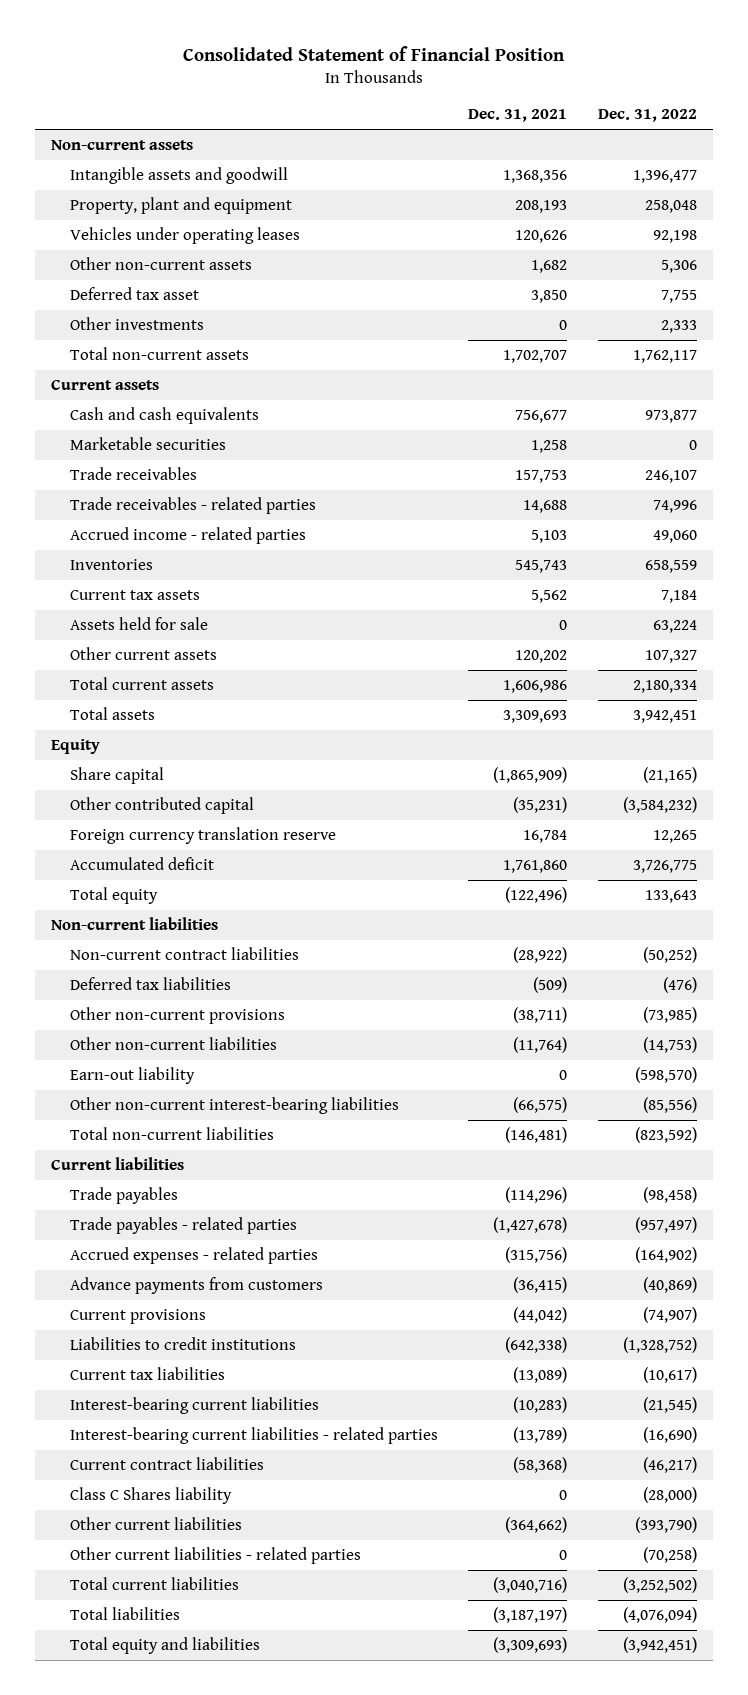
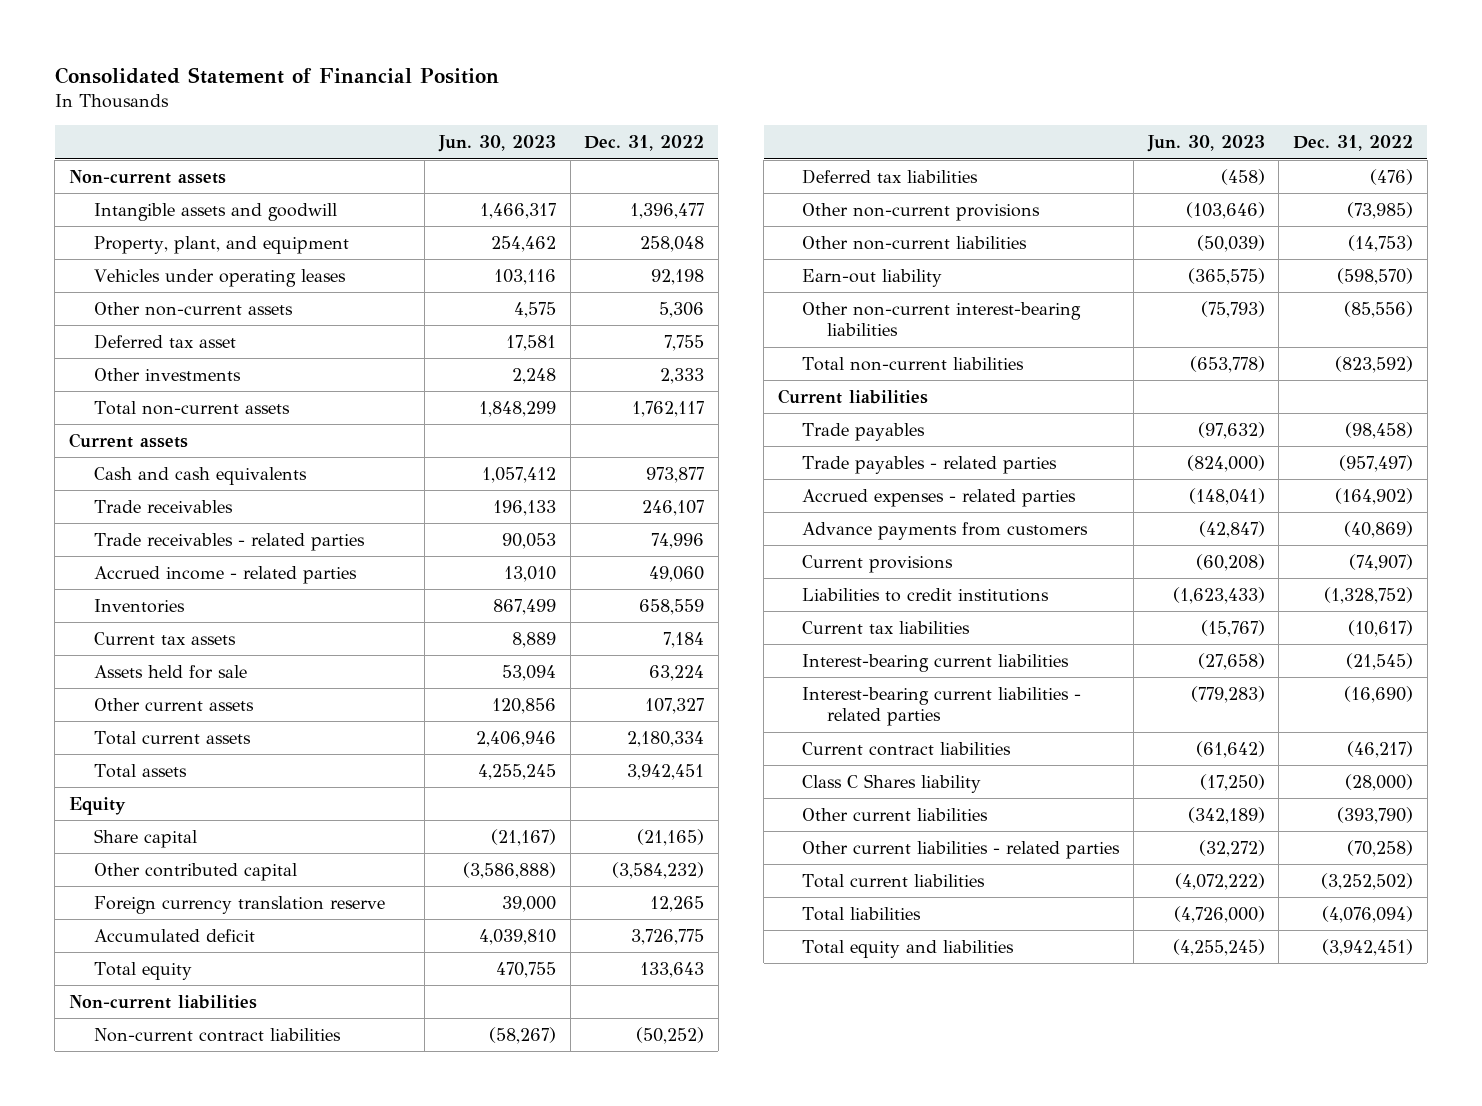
- | Dec. 31, 2021 | Dec. 31, 2022
+ | Jun. 30, 2023 | Dec. 31, 2022
- Property, plant and equipment | 208,193 | 258,048
+ Property, plant, and equipment | 254,462 | 258,048
- Marketable securities | 1,258 | 0

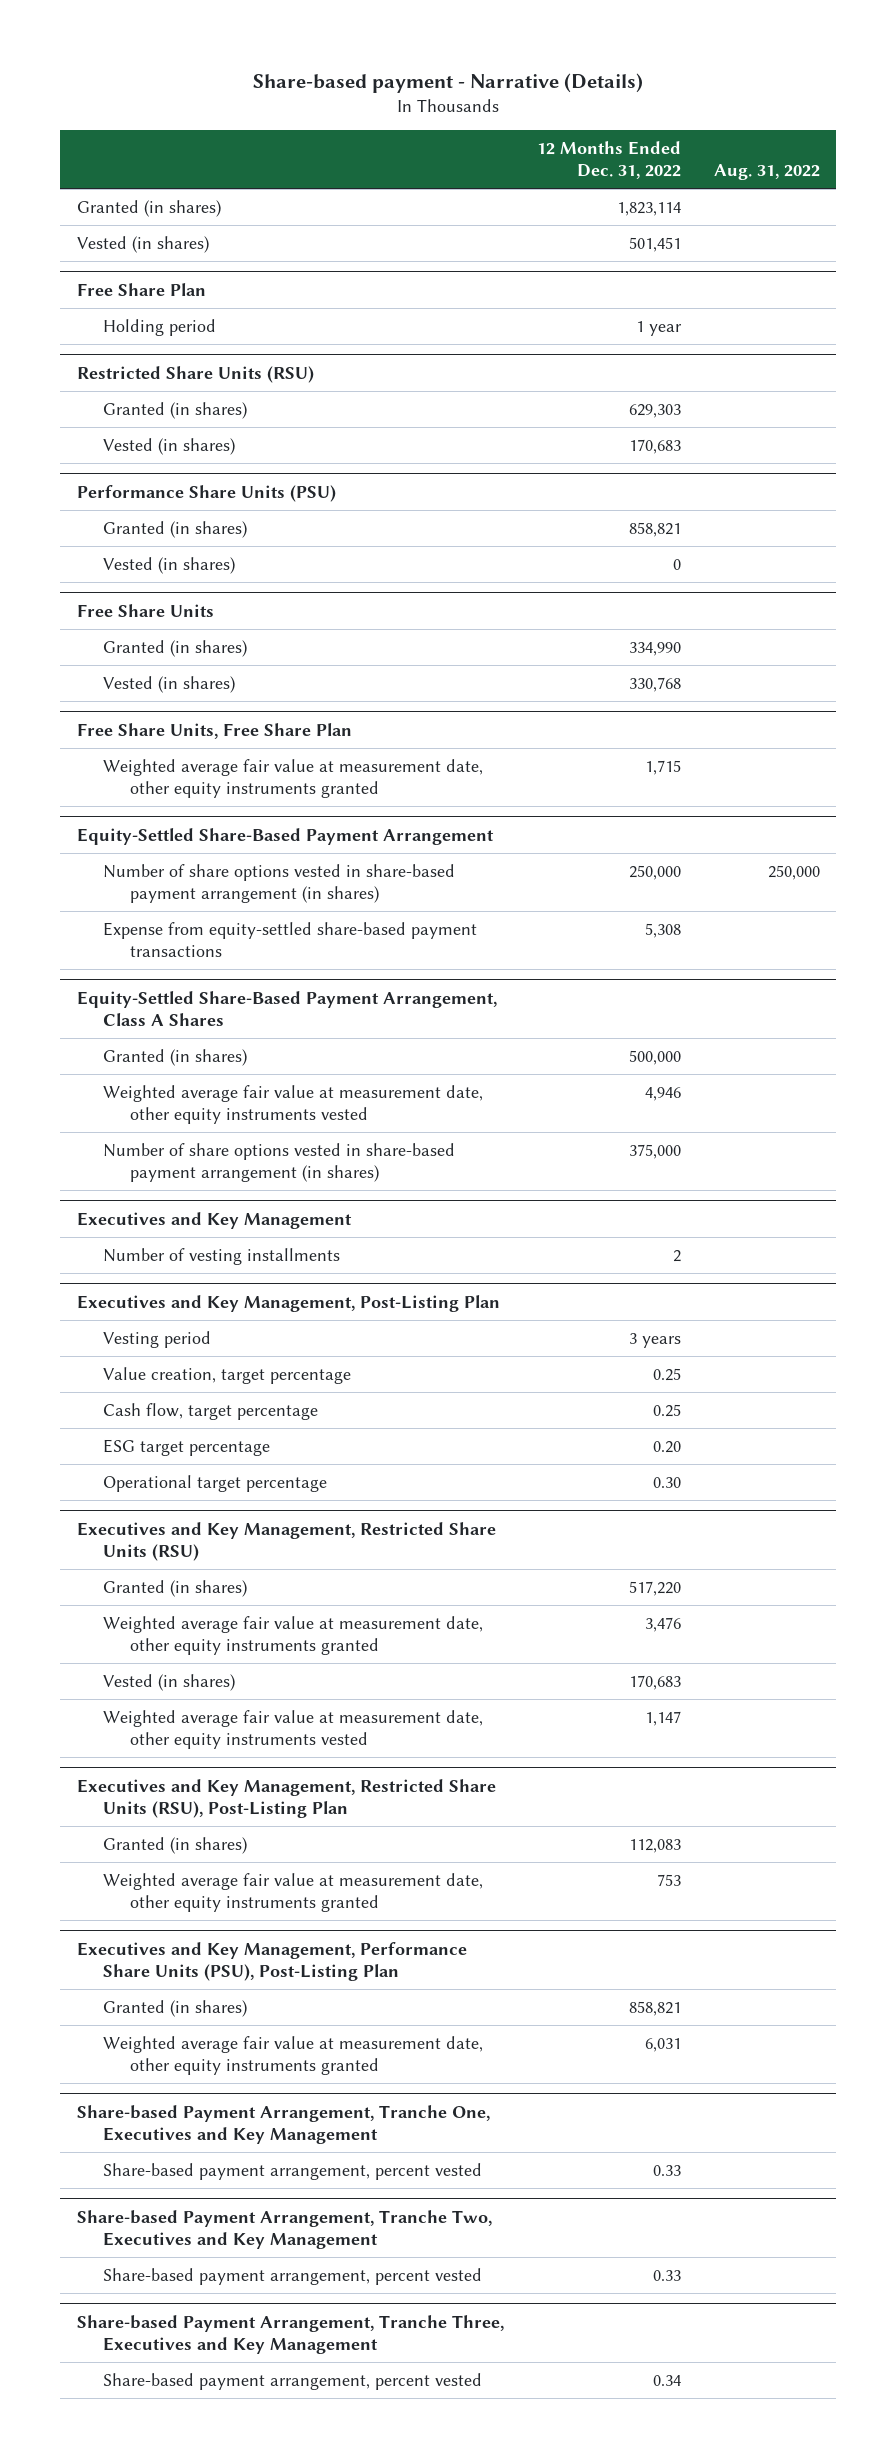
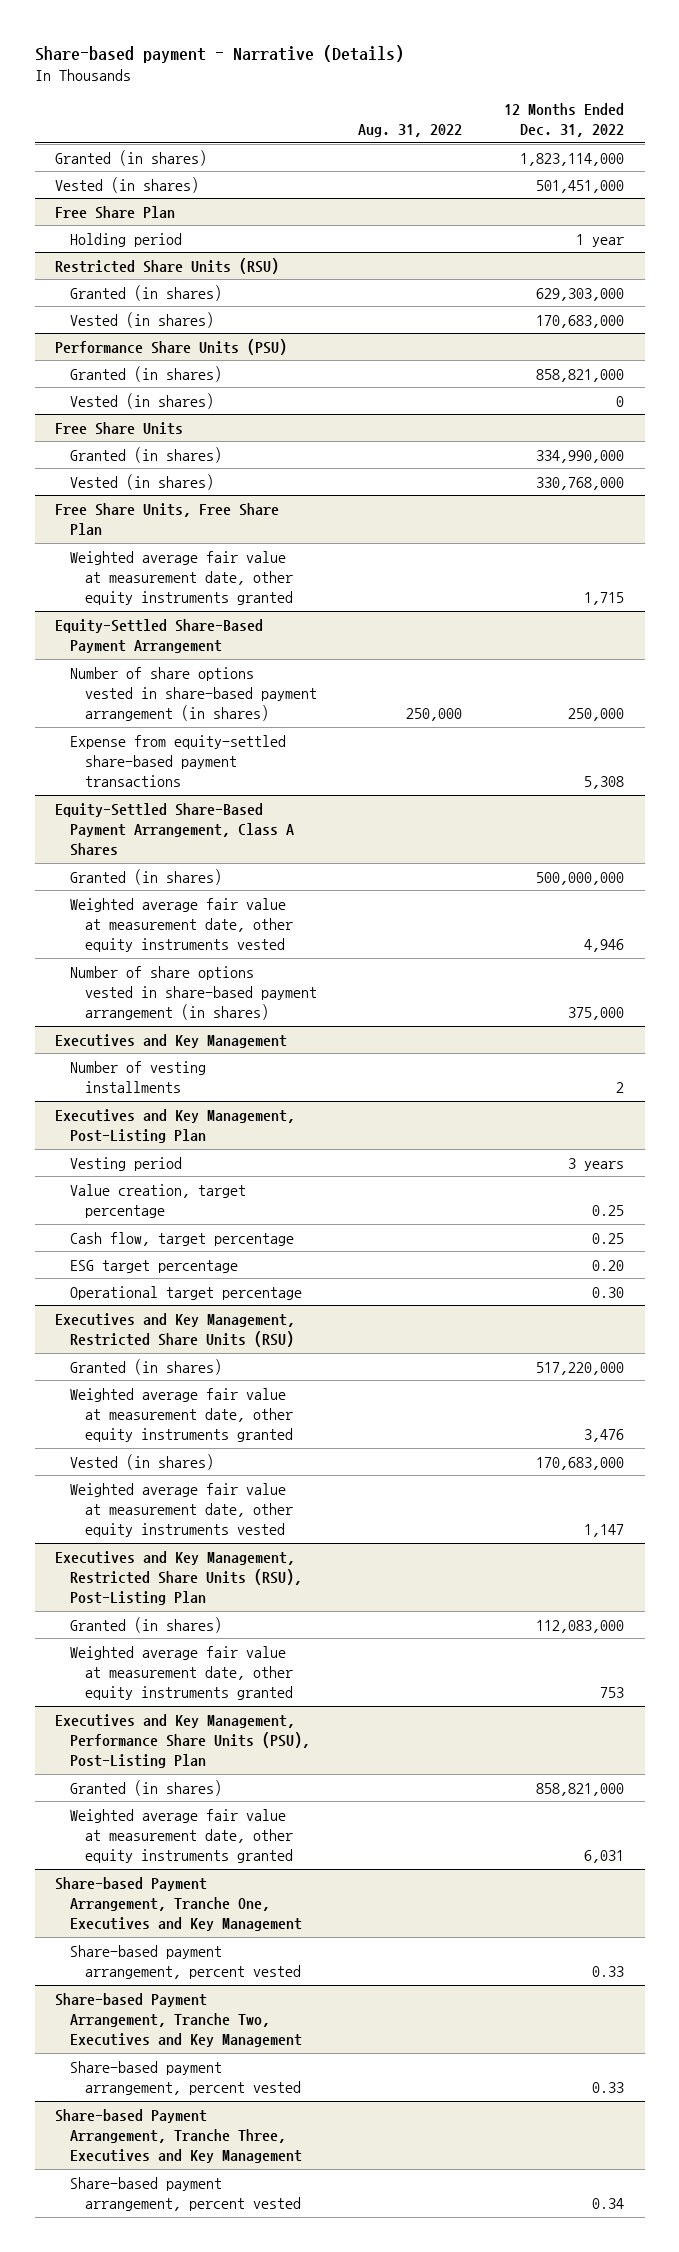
- | 12 Months Ended Dec. 31, 2022 | Aug. 31, 2022
+ | Aug. 31, 2022 | 12 Months Ended Dec. 31, 2022
- Granted (in shares) | 1,823,114 |
- Vested (in shares) | 501,451 |
+ Granted (in shares) | | 1,823,114,000
+ Vested (in shares) | | 501,451,000
@ Restricted Share Units (RSU)
- Granted (in shares) | 629,303 |
- Vested (in shares) | 170,683 |
+ Granted (in shares) | | 629,303,000
+ Vested (in shares) | | 170,683,000
@ Performance Share Units (PSU)
- Granted (in shares) | 858,821 |
+ Granted (in shares) | | 858,821,000
@ Free Share Units
- Granted (in shares) | 334,990 |
- Vested (in shares) | 330,768 |
+ Granted (in shares) | | 334,990,000
+ Vested (in shares) | | 330,768,000
@ Equity-Settled Share-Based Payment Arrangement, Class A Shares
- Granted (in shares) | 500,000 |
+ Granted (in shares) | | 500,000,000
@ Executives and Key Management, Restricted Share Units (RSU)
- Granted (in shares) | 517,220 |
+ Granted (in shares) | | 517,220,000
- Vested (in shares) | 170,683 |
+ Vested (in shares) | | 170,683,000
@ Executives and Key Management, Restricted Share Units (RSU), Post-Listing Plan
- Granted (in shares) | 112,083 |
+ Granted (in shares) | | 112,083,000
@ Executives and Key Management, Performance Share Units (PSU), Post-Listing Plan
- Granted (in shares) | 858,821 |
+ Granted (in shares) | | 858,821,000

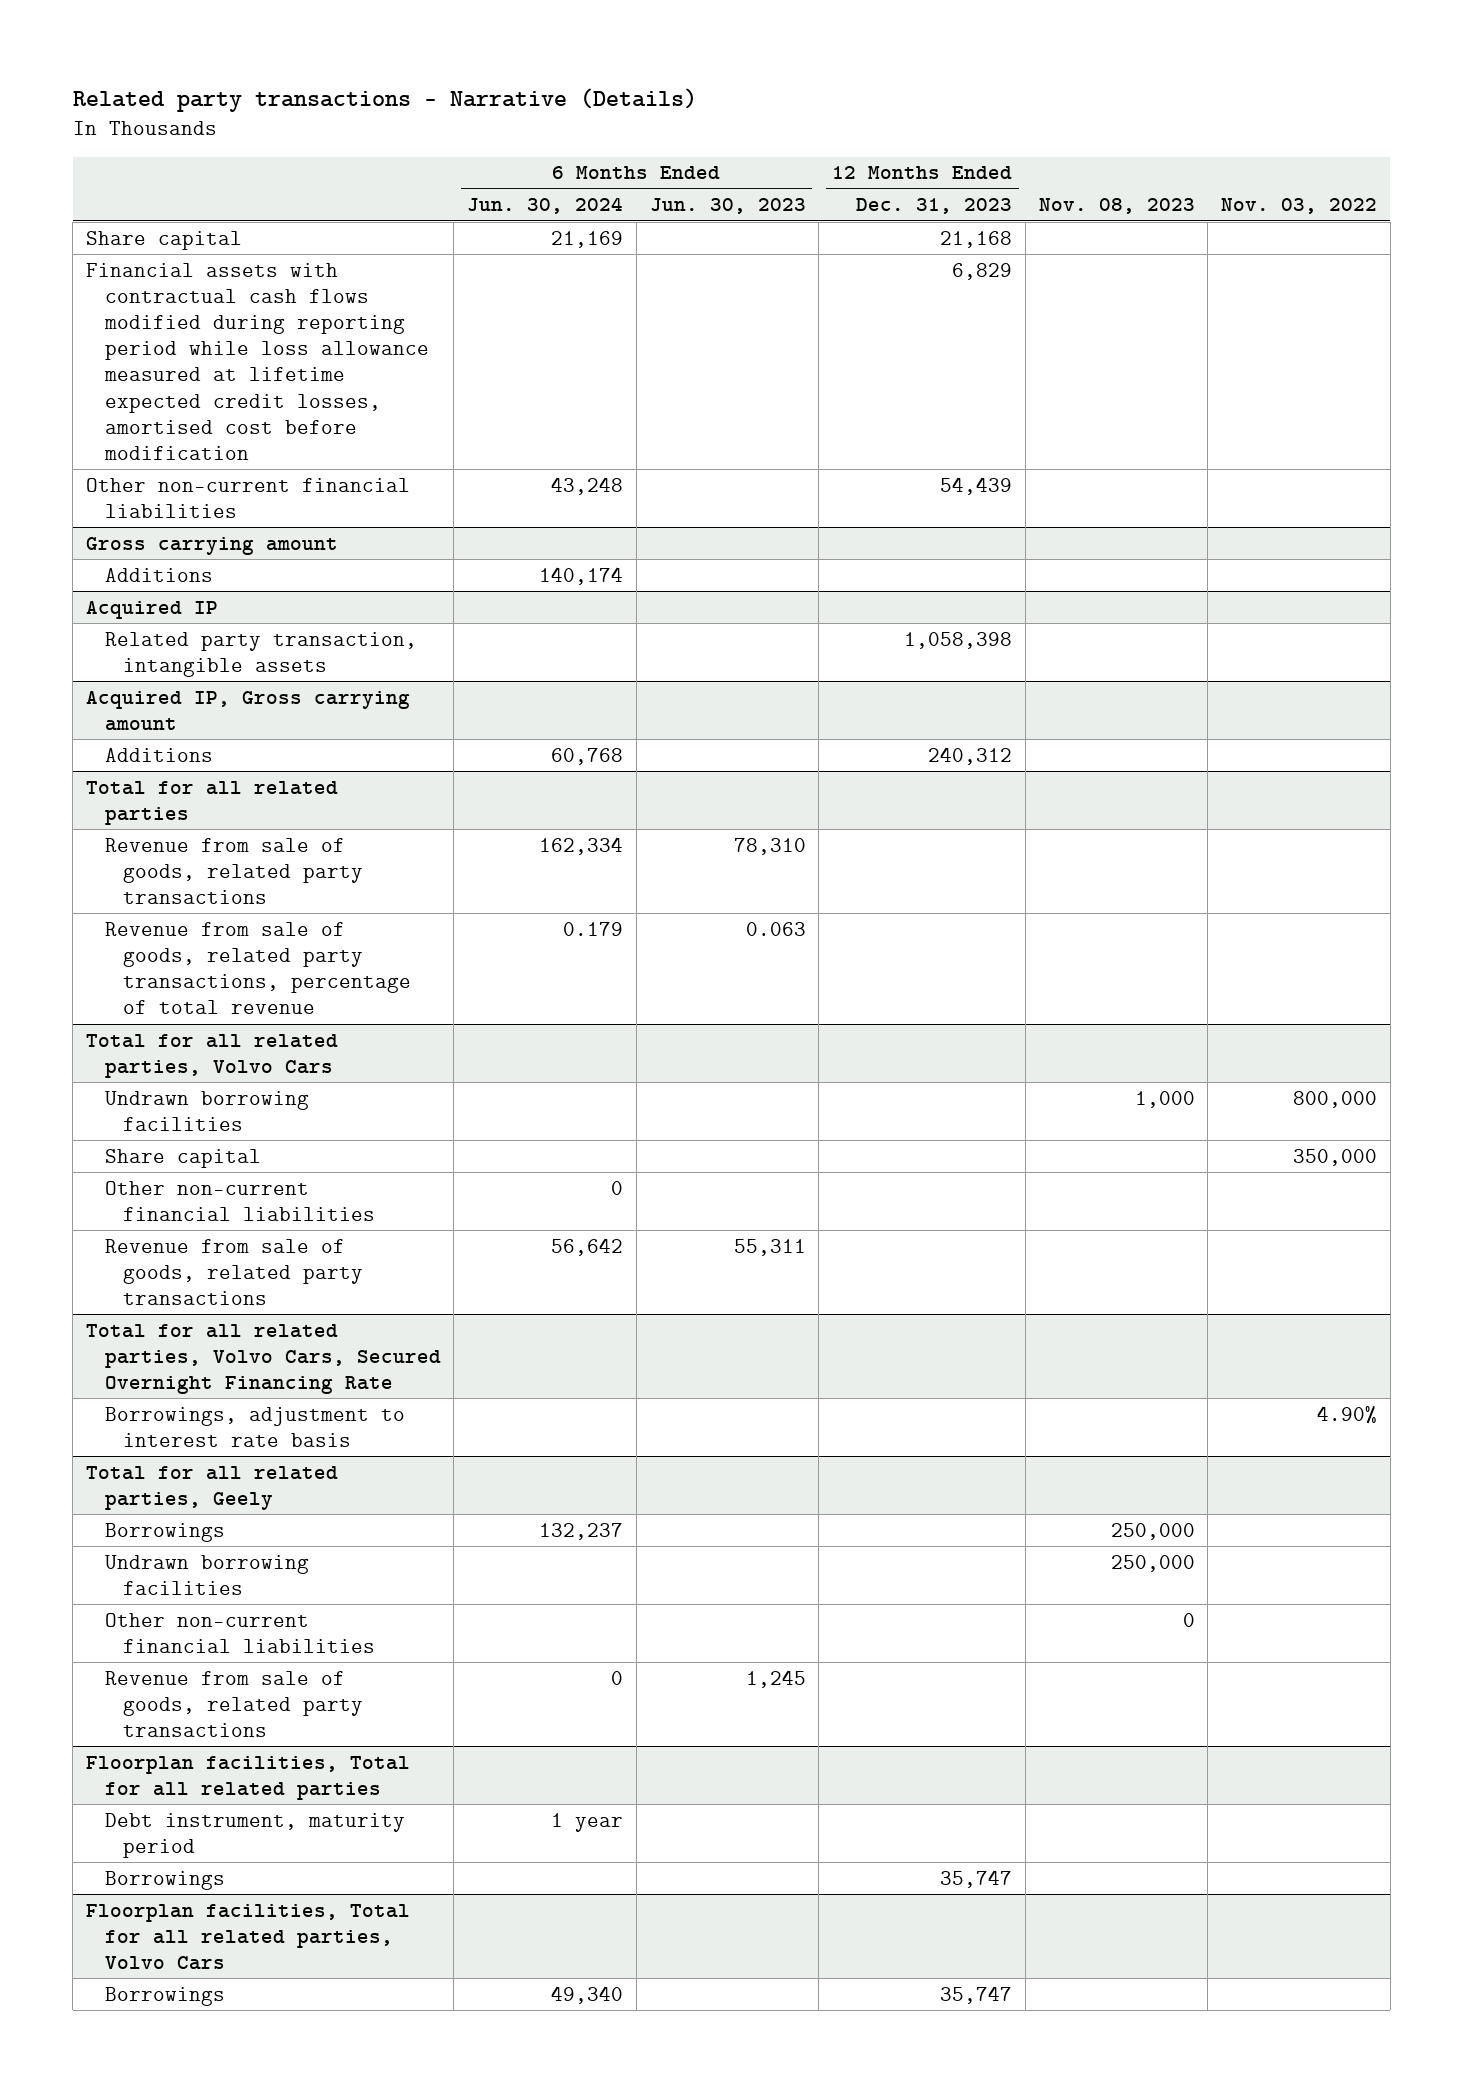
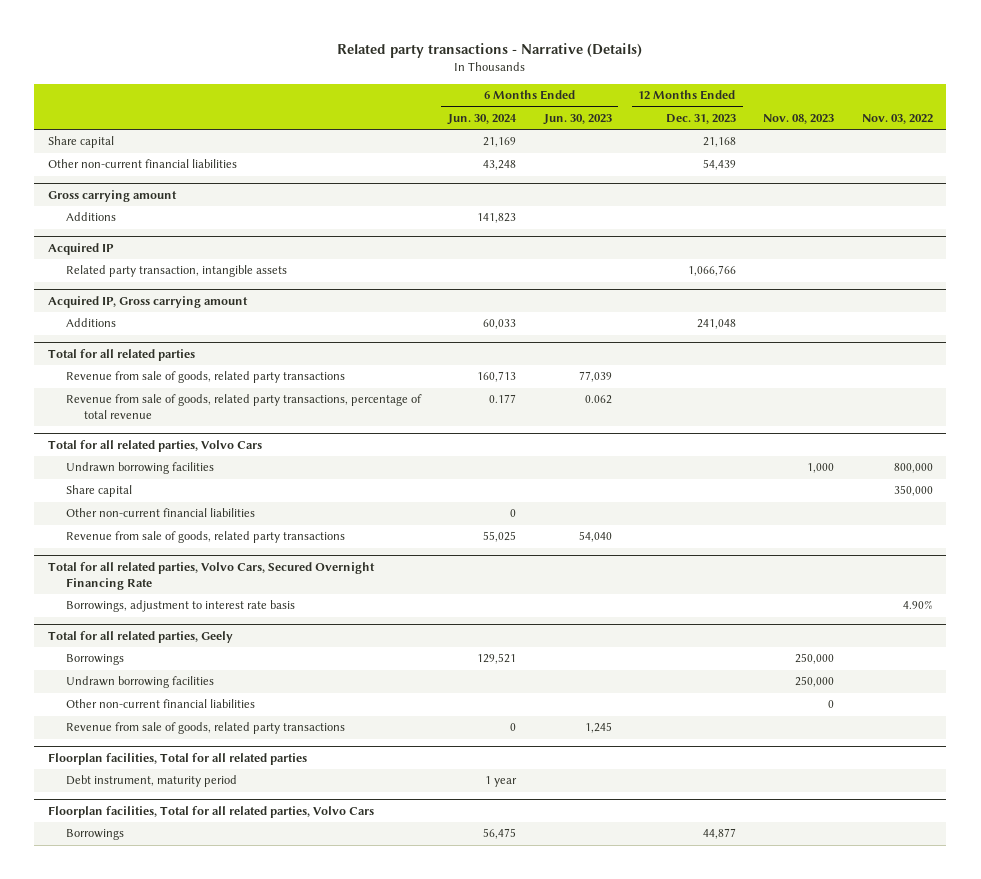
- Financial assets with contractual cash flows modified during reporting period while loss allowance measured at lifetime expected credit losses, amortised cost before modification | | | 6,829 | |
@ Gross carrying amount
- Additions | 140,174 | | | |
+ Additions | 141,823 | | | |
@ Acquired IP
- Related party transaction, intangible assets | | | 1,058,398 | |
+ Related party transaction, intangible assets | | | 1,066,766 | |
@ Acquired IP, Gross carrying amount
- Additions | 60,768 | | 240,312 | |
+ Additions | 60,033 | | 241,048 | |
@ Total for all related parties
- Revenue from sale of goods, related party transactions | 162,334 | 78,310 | | |
- Revenue from sale of goods, related party transactions, percentage of total revenue | 0.179 | 0.063 | | |
+ Revenue from sale of goods, related party transactions | 160,713 | 77,039 | | |
+ Revenue from sale of goods, related party transactions, percentage of total revenue | 0.177 | 0.062 | | |
@ Total for all related parties, Volvo Cars
- Revenue from sale of goods, related party transactions | 56,642 | 55,311 | | |
+ Revenue from sale of goods, related party transactions | 55,025 | 54,040 | | |
@ Total for all related parties, Geely
- Borrowings | 132,237 | | | 250,000 |
+ Borrowings | 129,521 | | | 250,000 |
@ Floorplan facilities, Total for all related parties
- Borrowings | | | 35,747 | |
@ Floorplan facilities, Total for all related parties, Volvo Cars
- Borrowings | 49,340 | | 35,747 | |
+ Borrowings | 56,475 | | 44,877 | |

